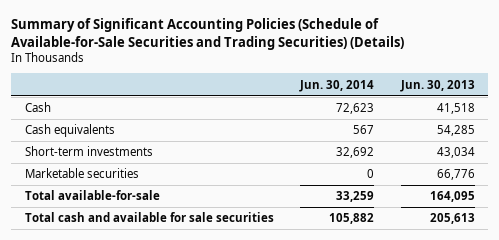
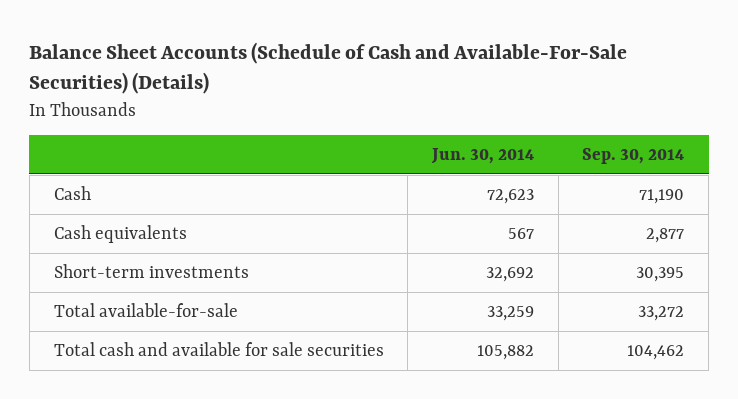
- Summary of Significant Accounting Policies (Schedule of Available-for-Sale Securities and Trading Securities) (Details)
+ Balance Sheet Accounts (Schedule of Cash and Available-For-Sale Securities) (Details)
- | Jun. 30, 2014 | Jun. 30, 2013
+ | Jun. 30, 2014 | Sep. 30, 2014
- Marketable securities | 0 | 66,776

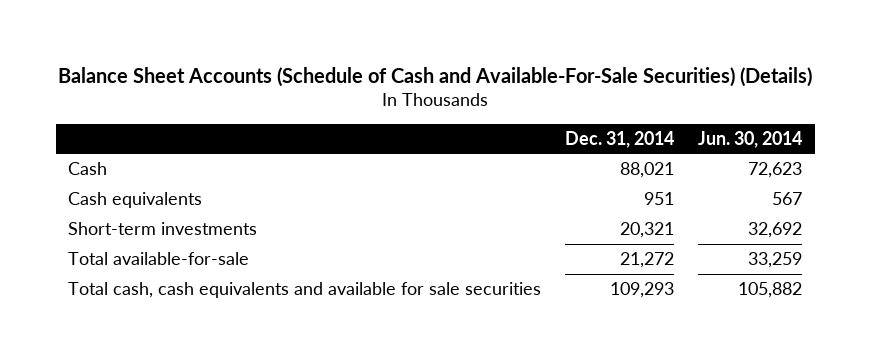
- | Jun. 30, 2014 | Sep. 30, 2014
+ | Dec. 31, 2014 | Jun. 30, 2014
- Total cash and available for sale securities | 105,882 | 104,462
+ Total cash, cash equivalents and available for sale securities | 109,293 | 105,882

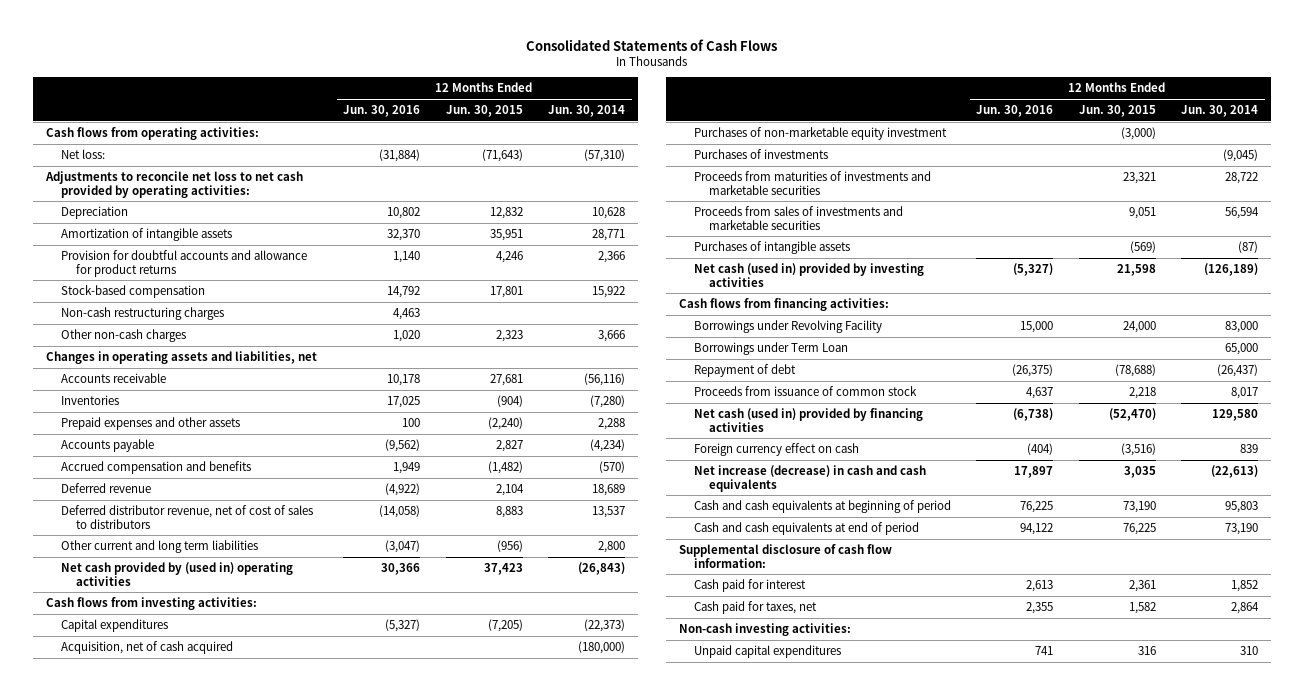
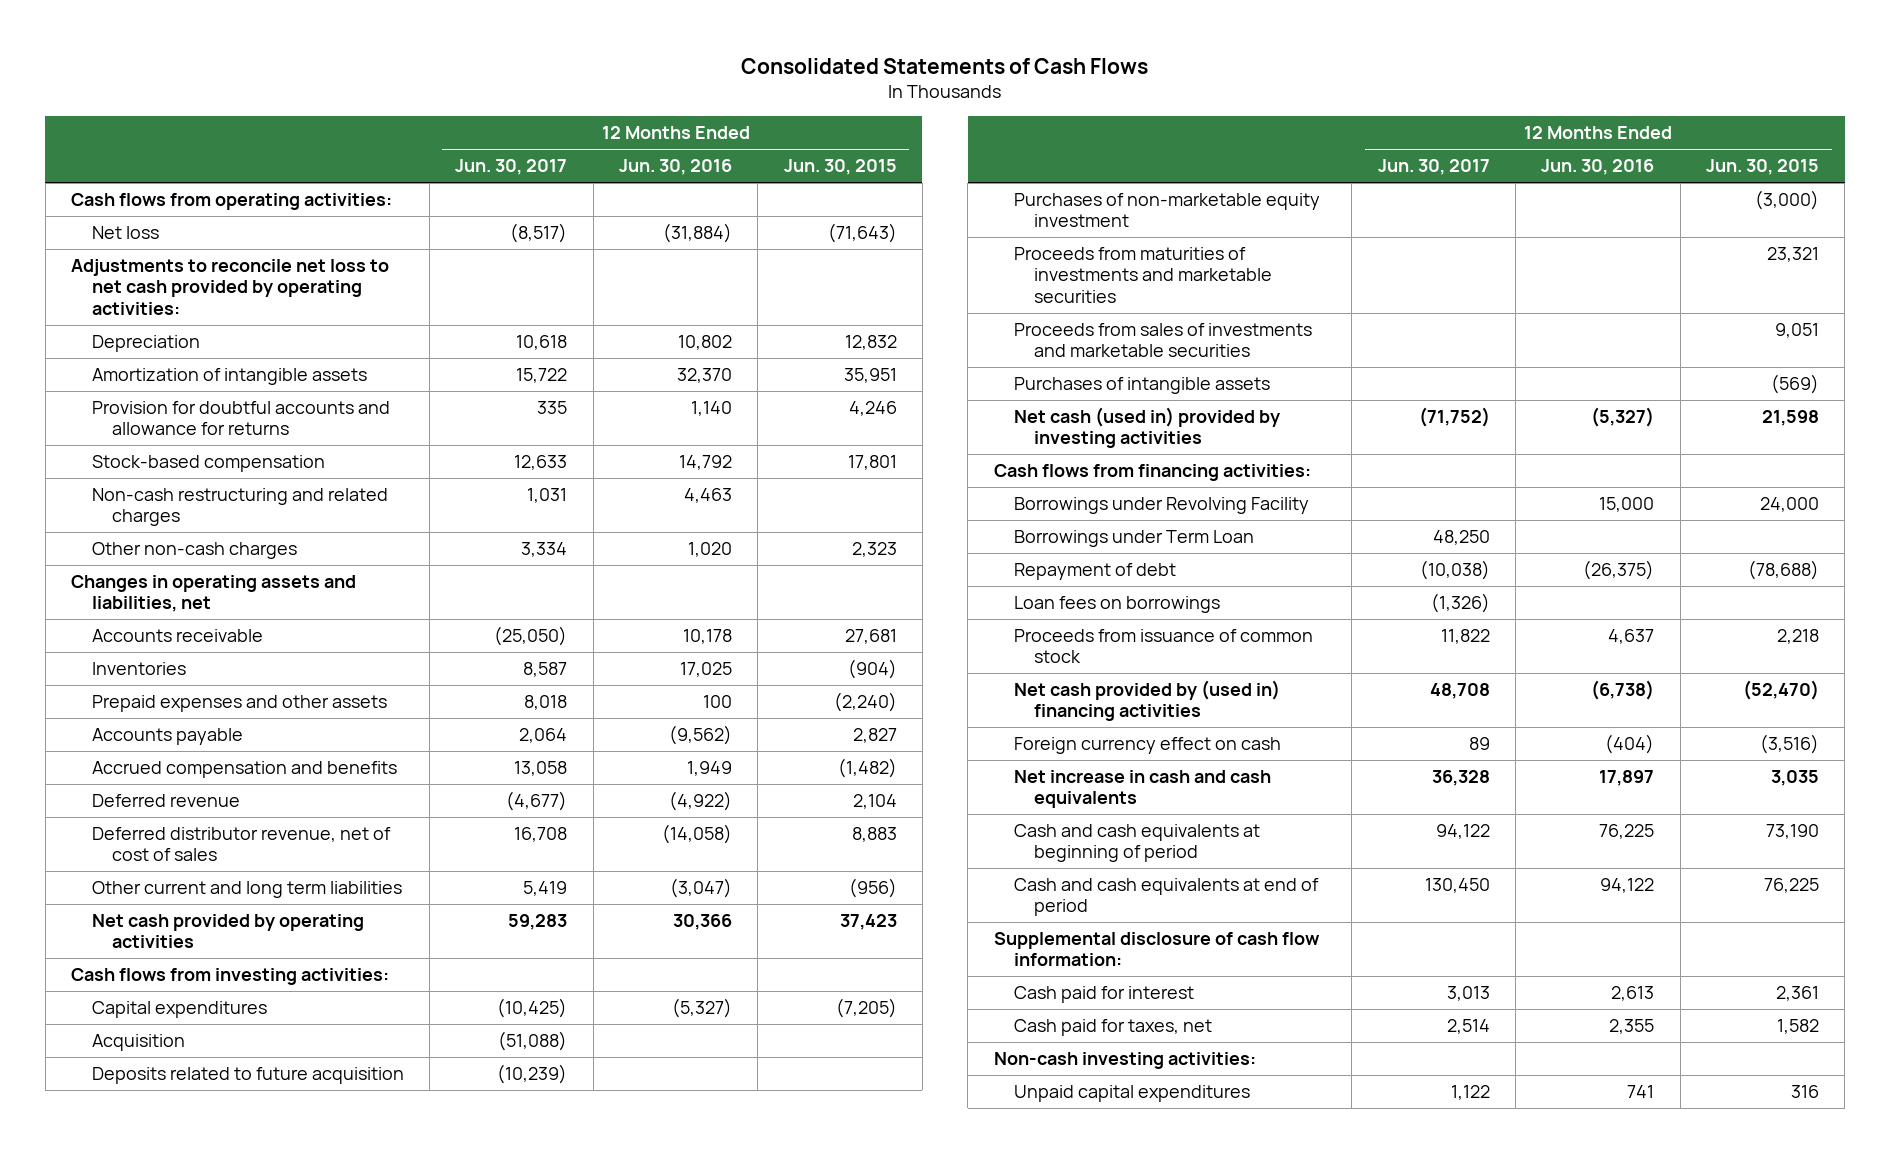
- | 12 Months Ended Jun. 30, 2016 | 12 Months Ended Jun. 30, 2015 | 12 Months Ended Jun. 30, 2014
+ | 12 Months Ended Jun. 30, 2017 | 12 Months Ended Jun. 30, 2016 | 12 Months Ended Jun. 30, 2015
- Net loss: | (31,884) | (71,643) | (57,310)
+ Net loss | (8,517) | (31,884) | (71,643)
- Provision for doubtful accounts and allowance for product returns | 1,140 | 4,246 | 2,366
+ Provision for doubtful accounts and allowance for returns | 335 | 1,140 | 4,246
- Non-cash restructuring charges | 4,463 | |
+ Non-cash restructuring and related charges | 1,031 | 4,463 |
- Deferred distributor revenue, net of cost of sales to distributors | (14,058) | 8,883 | 13,537
+ Deferred distributor revenue, net of cost of sales | 16,708 | (14,058) | 8,883
- Net cash provided by (used in) operating activities | 30,366 | 37,423 | (26,843)
+ Net cash provided by operating activities | 59,283 | 30,366 | 37,423
- Acquisition, net of cash acquired | | | (180,000)
+ Acquisition | (51,088) | |
+ Deposits related to future acquisition | (10,239) | |
- Purchases of investments | | | (9,045)
+ Loan fees on borrowings | (1,326) | |
- Net cash (used in) provided by financing activities | (6,738) | (52,470) | 129,580
+ Net cash provided by (used in) financing activities | 48,708 | (6,738) | (52,470)
- Net increase (decrease) in cash and cash equivalents | 17,897 | 3,035 | (22,613)
+ Net increase in cash and cash equivalents | 36,328 | 17,897 | 3,035

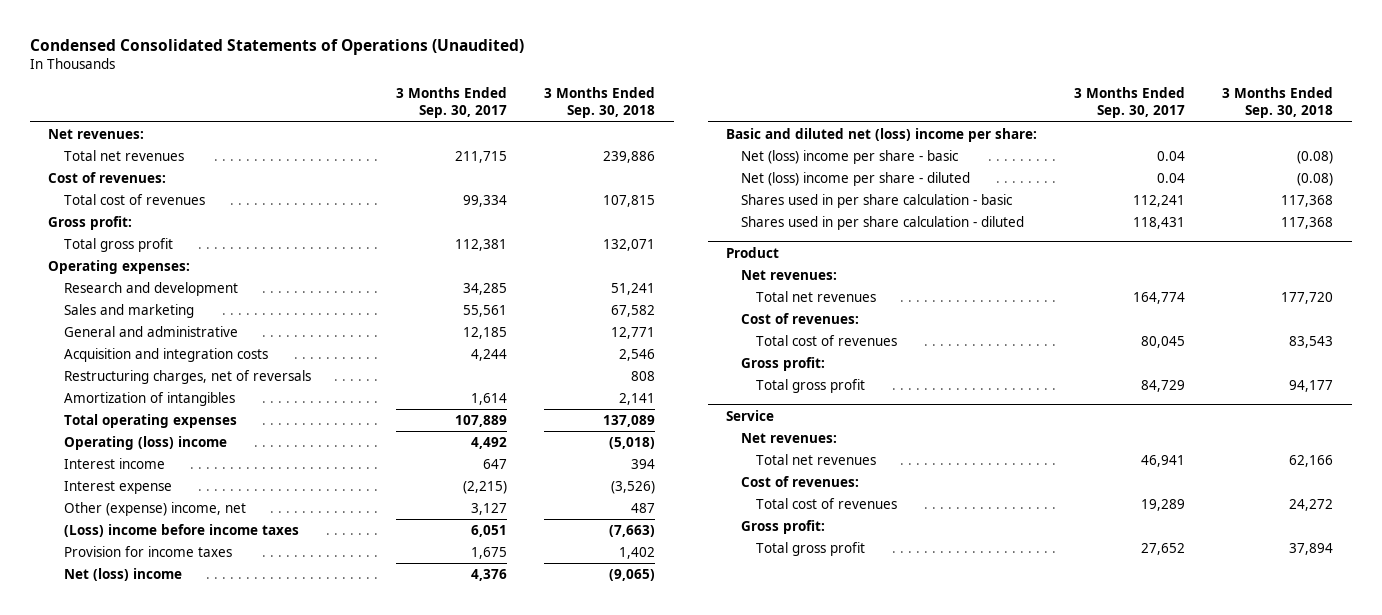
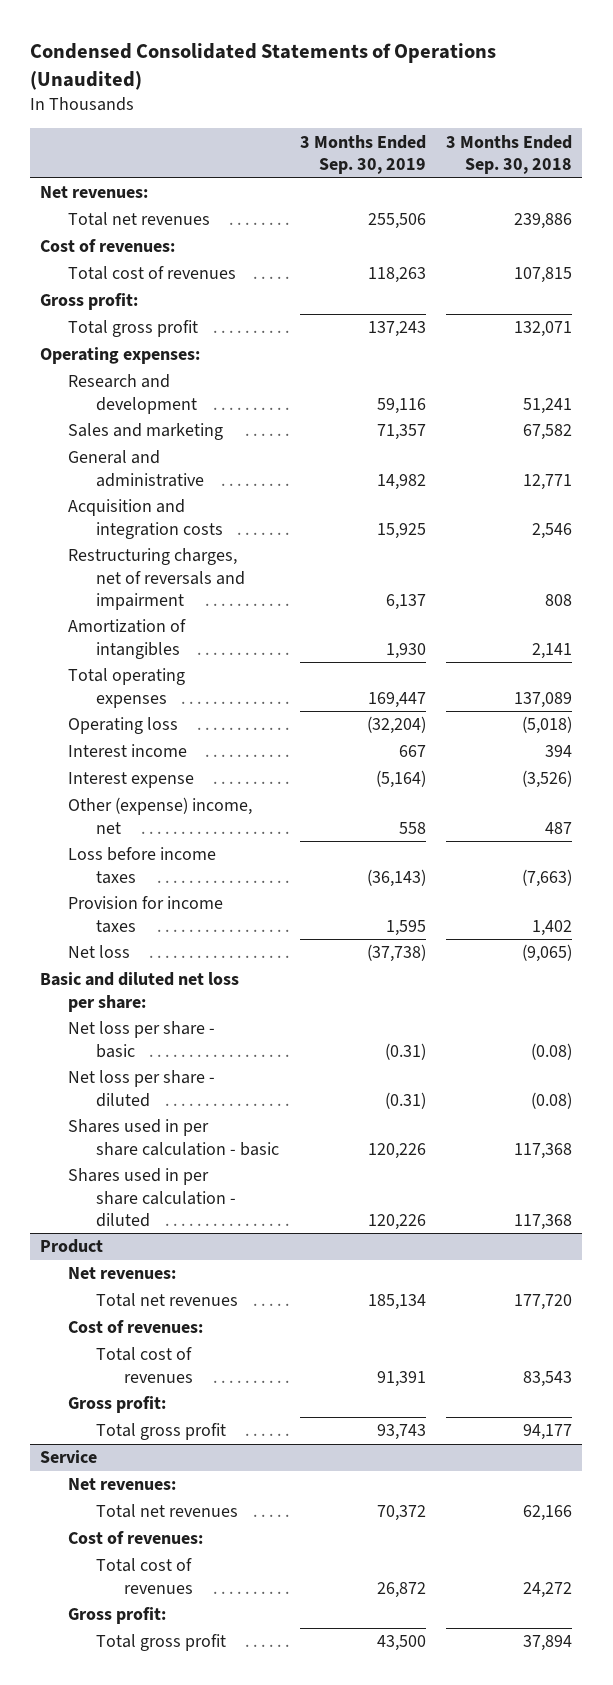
- | 3 Months Ended Sep. 30, 2017 | 3 Months Ended Sep. 30, 2018
+ | 3 Months Ended Sep. 30, 2019 | 3 Months Ended Sep. 30, 2018
- Restructuring charges, net of reversals | | 808
+ Restructuring charges, net of reversals and impairment | 6,137 | 808
- Operating (loss) income | 4,492 | (5,018)
+ Operating loss | (32,204) | (5,018)
- (Loss) income before income taxes | 6,051 | (7,663)
+ Loss before income taxes | (36,143) | (7,663)
- Net (loss) income | 4,376 | (9,065)
- Basic and diluted net (loss) income per share:
- Net (loss) income per share - basic | 0.04 | (0.08)
- Net (loss) income per share - diluted | 0.04 | (0.08)
+ Net loss | (37,738) | (9,065)
+ Basic and diluted net loss per share:
+ Net loss per share - basic | (0.31) | (0.08)
+ Net loss per share - diluted | (0.31) | (0.08)

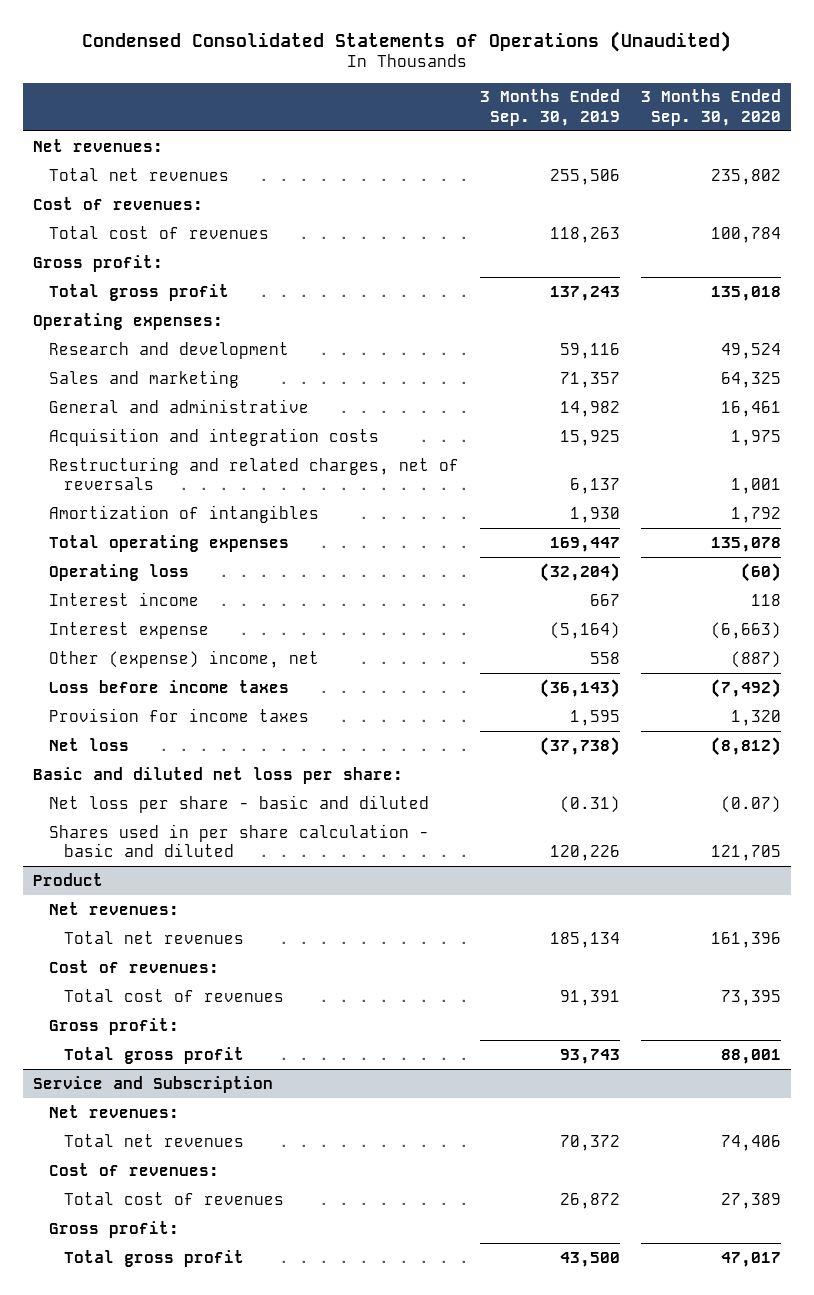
- | 3 Months Ended Sep. 30, 2019 | 3 Months Ended Sep. 30, 2018
+ | 3 Months Ended Sep. 30, 2019 | 3 Months Ended Sep. 30, 2020
- Restructuring charges, net of reversals and impairment | 6,137 | 808
+ Restructuring and related charges, net of reversals | 6,137 | 1,001
- Net loss per share - basic | (0.31) | (0.08)
- Net loss per share - diluted | (0.31) | (0.08)
- Shares used in per share calculation - basic | 120,226 | 117,368
- Shares used in per share calculation - diluted | 120,226 | 117,368
+ Net loss per share - basic and diluted | (0.31) | (0.07)
+ Shares used in per share calculation - basic and diluted | 120,226 | 121,705
- Service
+ Service and Subscription

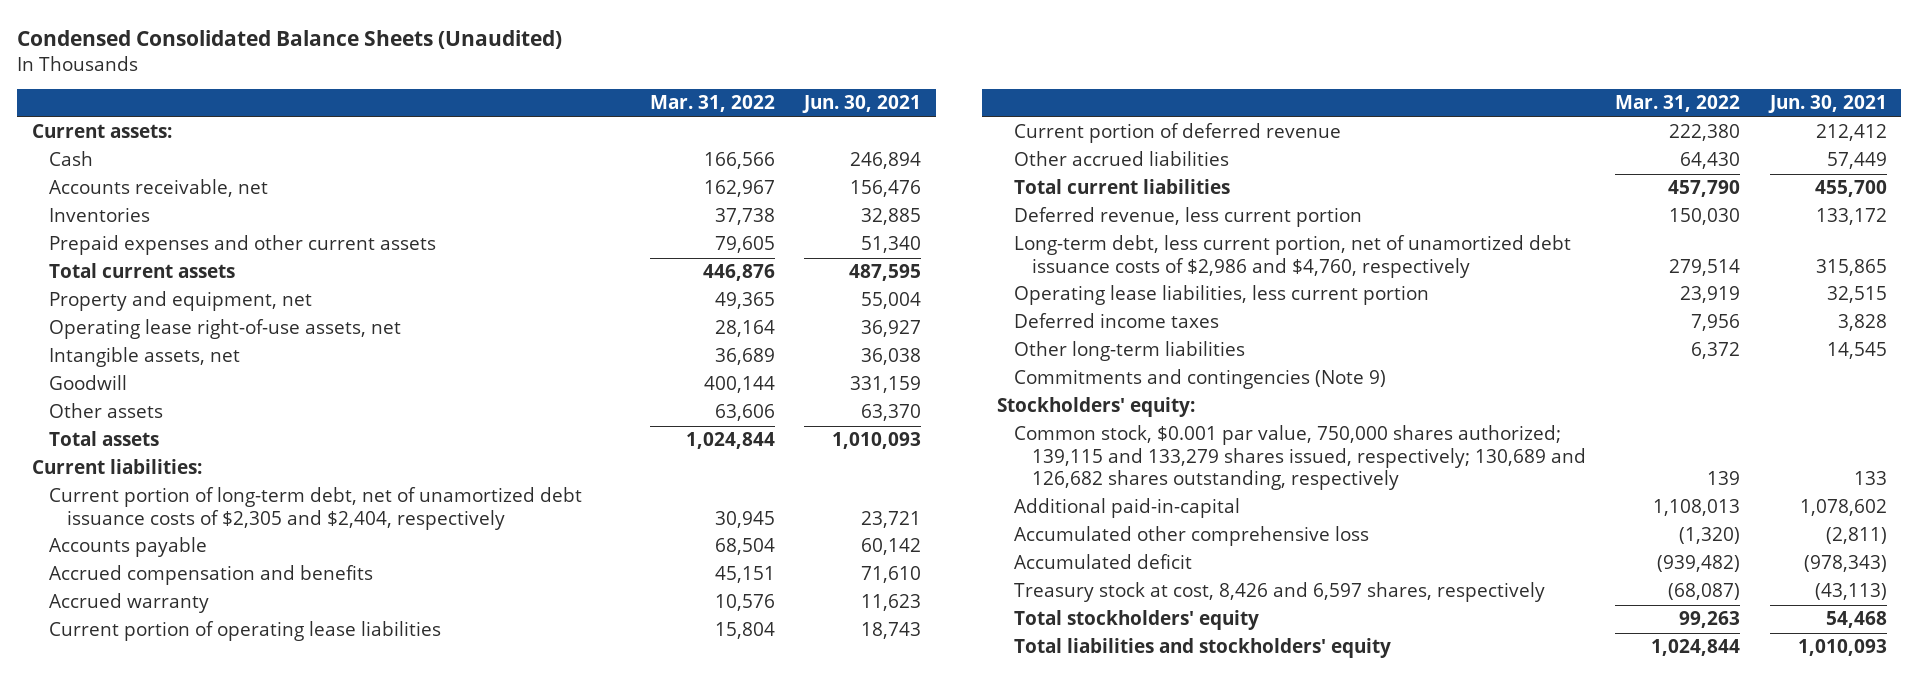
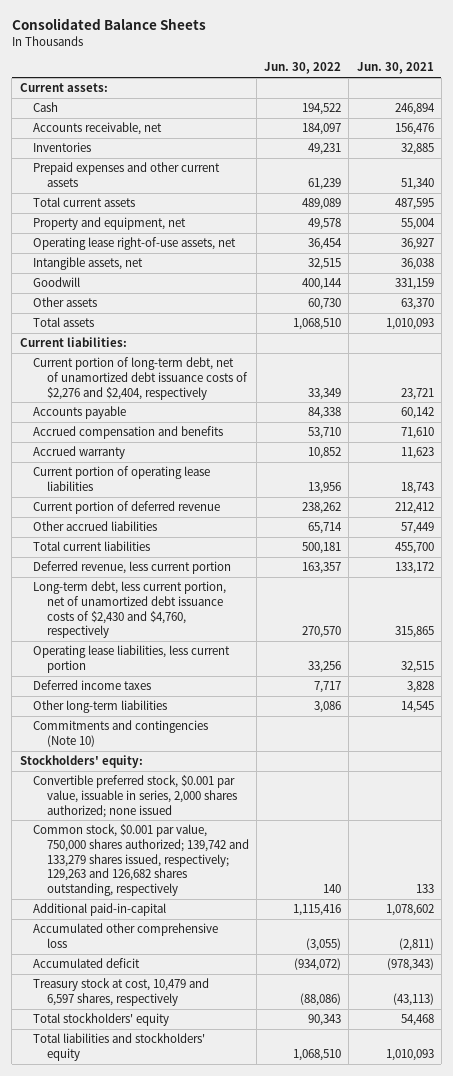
- Condensed Consolidated Balance Sheets (Unaudited)
+ Consolidated Balance Sheets
- | Mar. 31, 2022 | Jun. 30, 2021
+ | Jun. 30, 2022 | Jun. 30, 2021
- Current portion of long-term debt, net of unamortized debt issuance costs of $2,305 and $2,404, respectively | 30,945 | 23,721
+ Current portion of long-term debt, net of unamortized debt issuance costs of $2,276 and $2,404, respectively | 33,349 | 23,721
- Long-term debt, less current portion, net of unamortized debt issuance costs of $2,986 and $4,760, respectively | 279,514 | 315,865
+ Long-term debt, less current portion, net of unamortized debt issuance costs of $2,430 and $4,760, respectively | 270,570 | 315,865
- Commitments and contingencies (Note 9)
+ Commitments and contingencies (Note 10)
- Common stock, $0.001 par value, 750,000 shares authorized; 139,115 and 133,279 shares issued, respectively; 130,689 and 126,682 shares outstanding, respectively | 139 | 133
+ Convertible preferred stock, $0.001 par value, issuable in series, 2,000 shares authorized; none issued
+ Common stock, $0.001 par value, 750,000 shares authorized; 139,742 and 133,279 shares issued, respectively; 129,263 and 126,682 shares outstanding, respectively | 140 | 133
- Treasury stock at cost, 8,426 and 6,597 shares, respectively | (68,087) | (43,113)
+ Treasury stock at cost, 10,479 and 6,597 shares, respectively | (88,086) | (43,113)

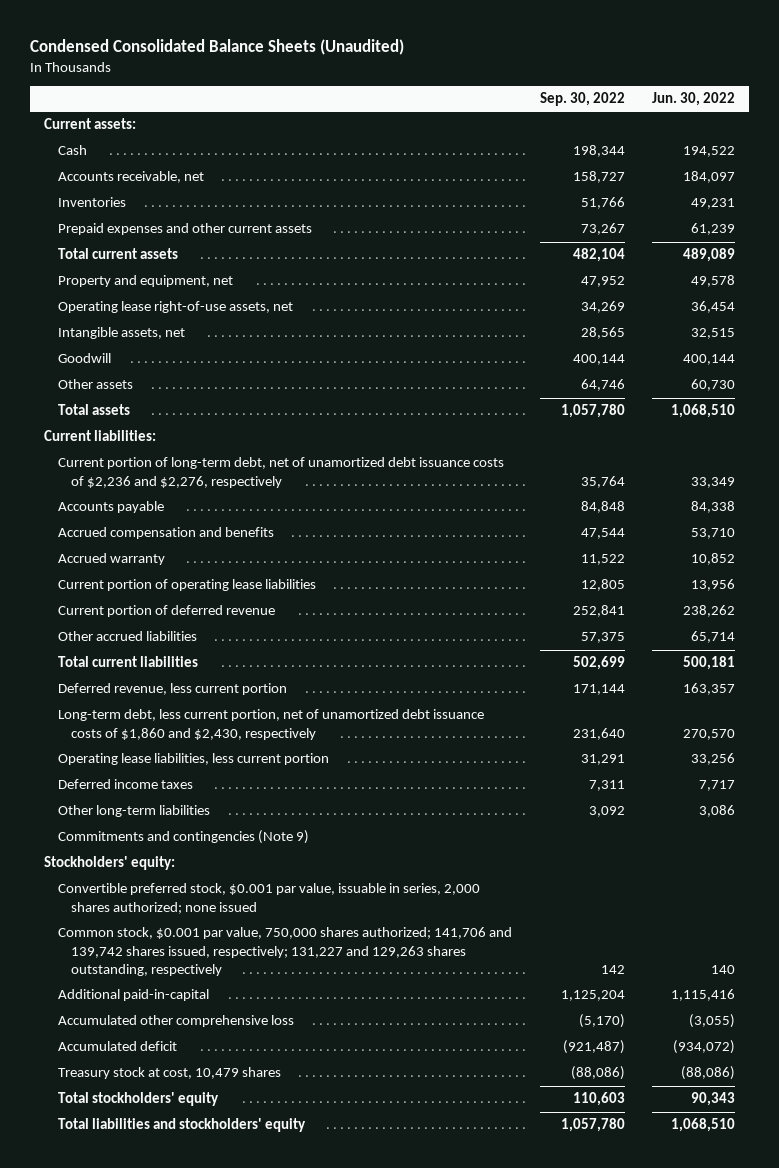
- Consolidated Balance Sheets
+ Condensed Consolidated Balance Sheets (Unaudited)
- | Jun. 30, 2022 | Jun. 30, 2021
+ | Sep. 30, 2022 | Jun. 30, 2022
- Current portion of long-term debt, net of unamortized debt issuance costs of $2,276 and $2,404, respectively | 33,349 | 23,721
+ Current portion of long-term debt, net of unamortized debt issuance costs of $2,236 and $2,276, respectively | 35,764 | 33,349
- Long-term debt, less current portion, net of unamortized debt issuance costs of $2,430 and $4,760, respectively | 270,570 | 315,865
+ Long-term debt, less current portion, net of unamortized debt issuance costs of $1,860 and $2,430, respectively | 231,640 | 270,570
- Commitments and contingencies (Note 10)
+ Commitments and contingencies (Note 9)
- Common stock, $0.001 par value, 750,000 shares authorized; 139,742 and 133,279 shares issued, respectively; 129,263 and 126,682 shares outstanding, respectively | 140 | 133
+ Common stock, $0.001 par value, 750,000 shares authorized; 141,706 and 139,742 shares issued, respectively; 131,227 and 129,263 shares outstanding, respectively | 142 | 140
- Treasury stock at cost, 10,479 and 6,597 shares, respectively | (88,086) | (43,113)
+ Treasury stock at cost, 10,479 shares | (88,086) | (88,086)

